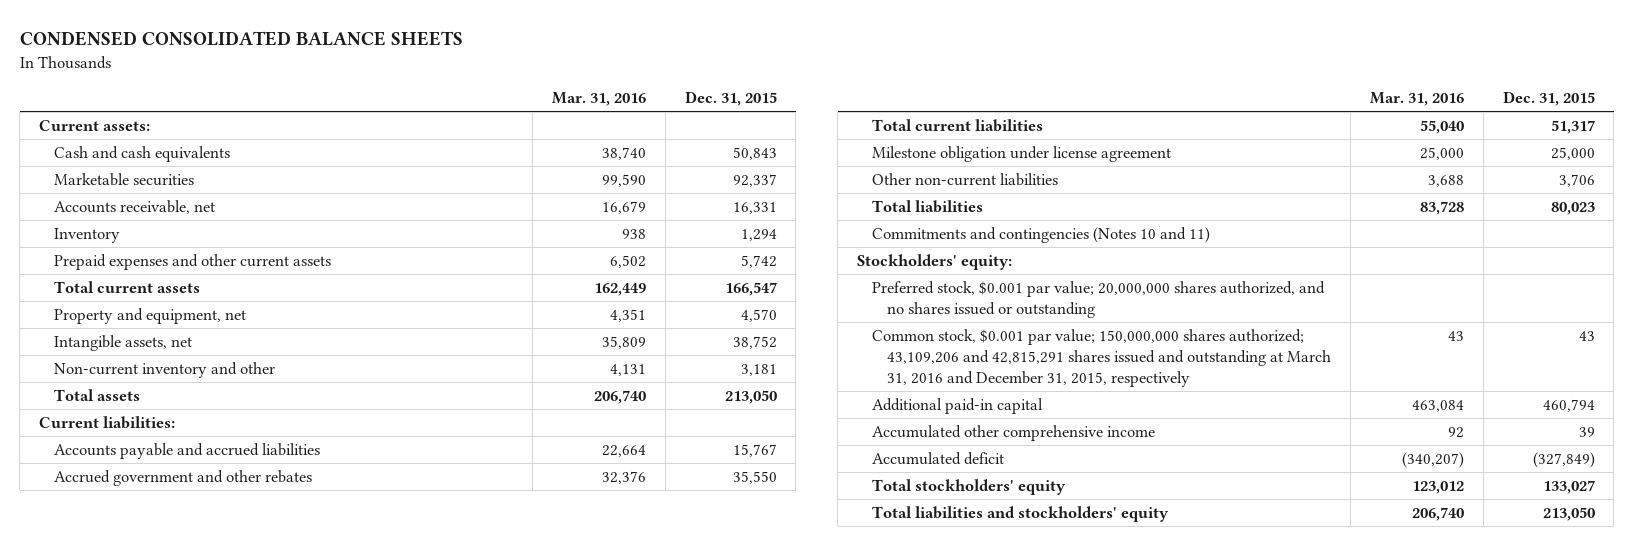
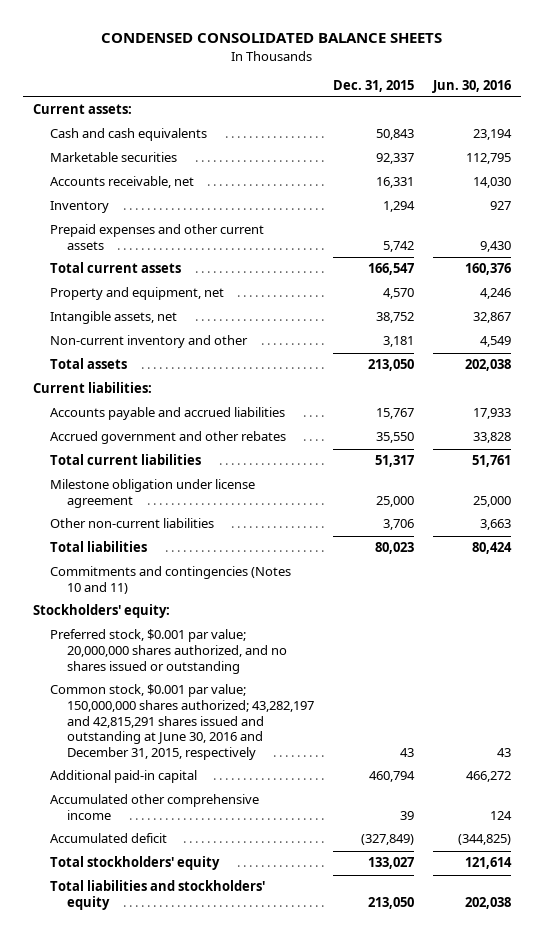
- | Mar. 31, 2016 | Dec. 31, 2015
+ | Dec. 31, 2015 | Jun. 30, 2016
- Common stock, $0.001 par value; 150,000,000 shares authorized; 43,109,206 and 42,815,291 shares issued and outstanding at March 31, 2016 and December 31, 2015, respectively | 43 | 43
+ Common stock, $0.001 par value; 150,000,000 shares authorized; 43,282,197 and 42,815,291 shares issued and outstanding at June 30, 2016 and December 31, 2015, respectively | 43 | 43

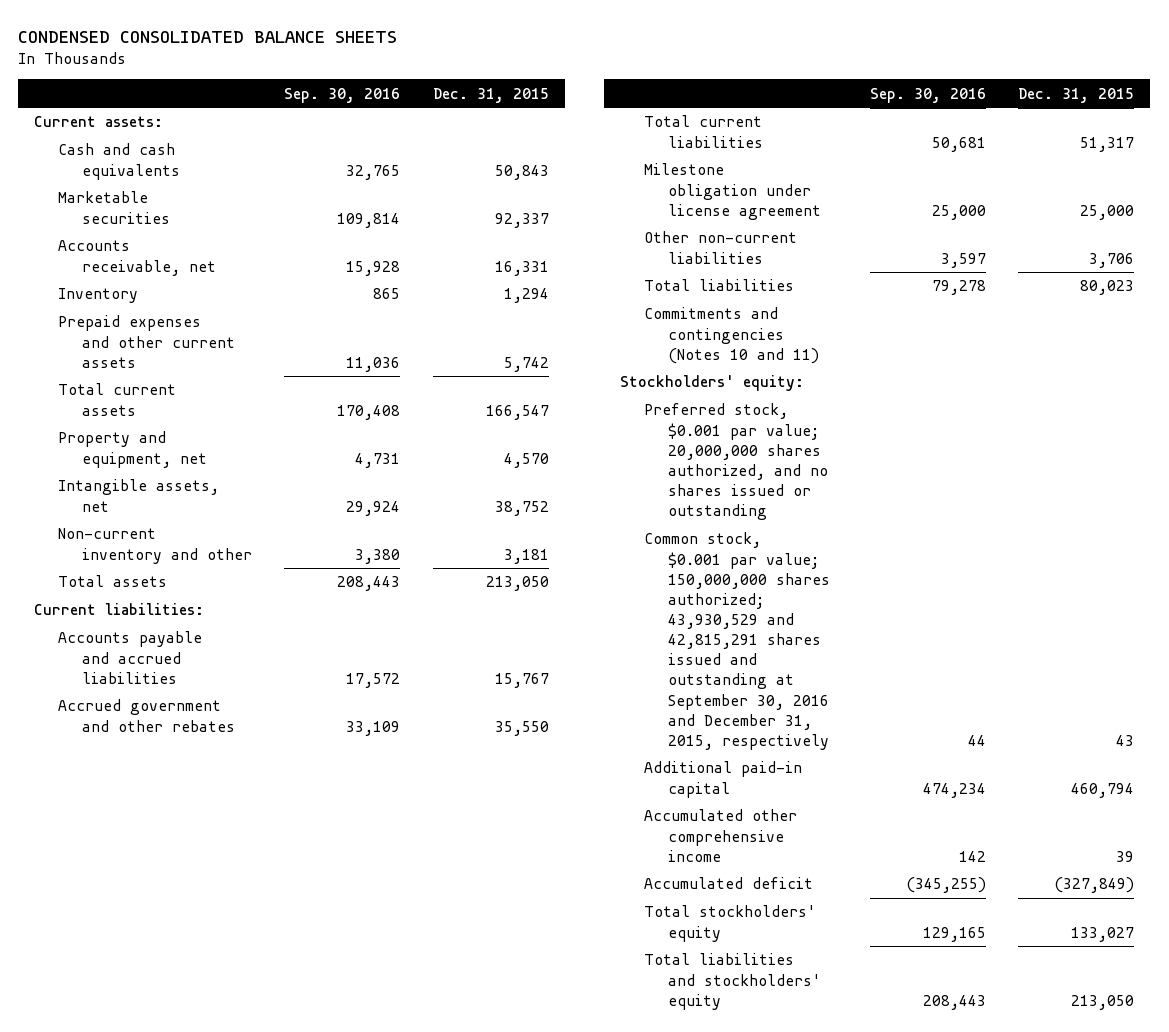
- | Dec. 31, 2015 | Jun. 30, 2016
+ | Sep. 30, 2016 | Dec. 31, 2015
- Common stock, $0.001 par value; 150,000,000 shares authorized; 43,282,197 and 42,815,291 shares issued and outstanding at June 30, 2016 and December 31, 2015, respectively | 43 | 43
+ Common stock, $0.001 par value; 150,000,000 shares authorized; 43,930,529 and 42,815,291 shares issued and outstanding at September 30, 2016 and December 31, 2015, respectively | 44 | 43

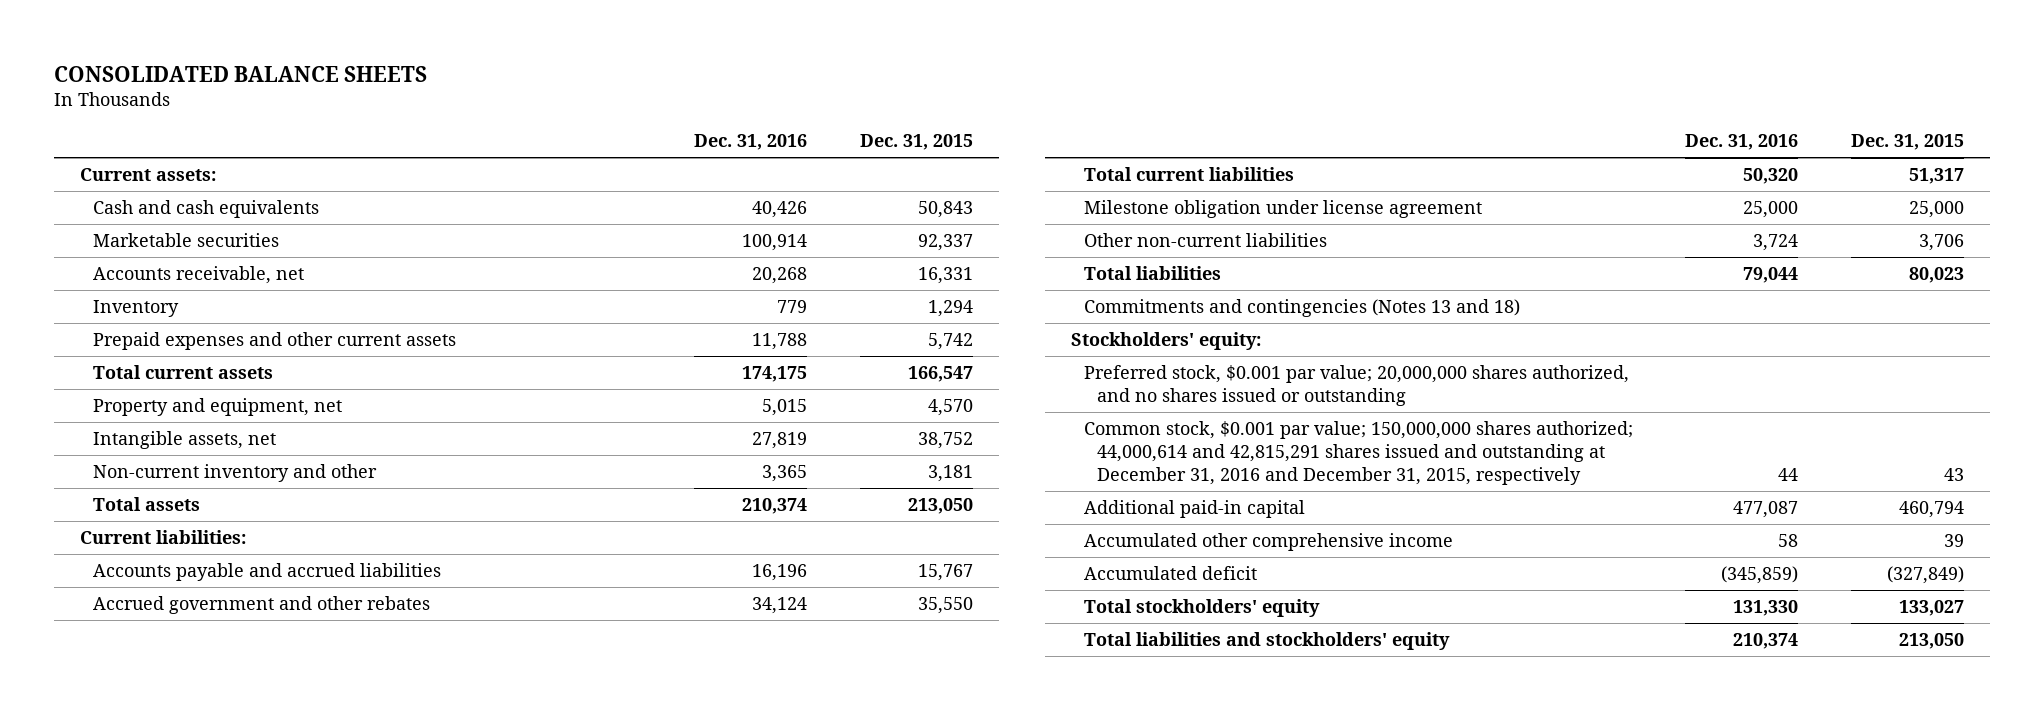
- CONDENSED CONSOLIDATED BALANCE SHEETS
+ CONSOLIDATED BALANCE SHEETS
- | Sep. 30, 2016 | Dec. 31, 2015
+ | Dec. 31, 2016 | Dec. 31, 2015
- Commitments and contingencies (Notes 10 and 11)
+ Commitments and contingencies (Notes 13 and 18)
- Common stock, $0.001 par value; 150,000,000 shares authorized; 43,930,529 and 42,815,291 shares issued and outstanding at September 30, 2016 and December 31, 2015, respectively | 44 | 43
+ Common stock, $0.001 par value; 150,000,000 shares authorized; 44,000,614 and 42,815,291 shares issued and outstanding at December 31, 2016 and December 31, 2015, respectively | 44 | 43

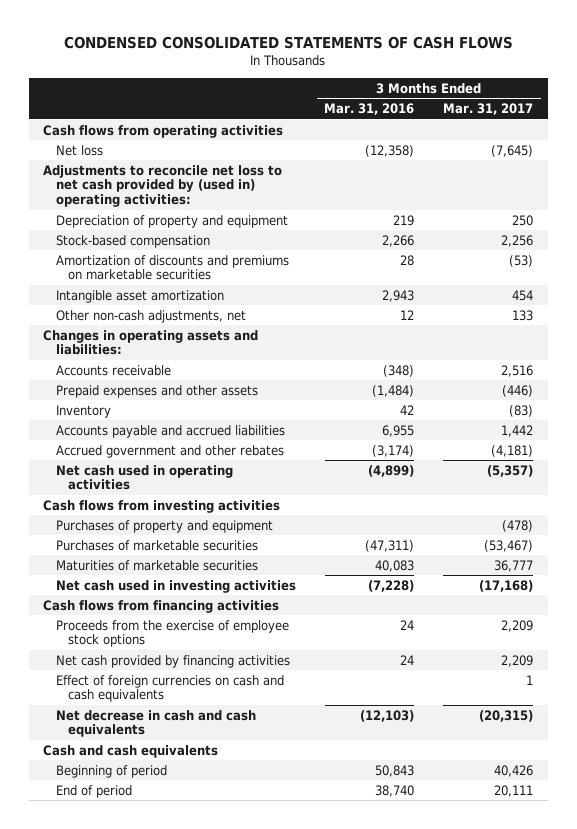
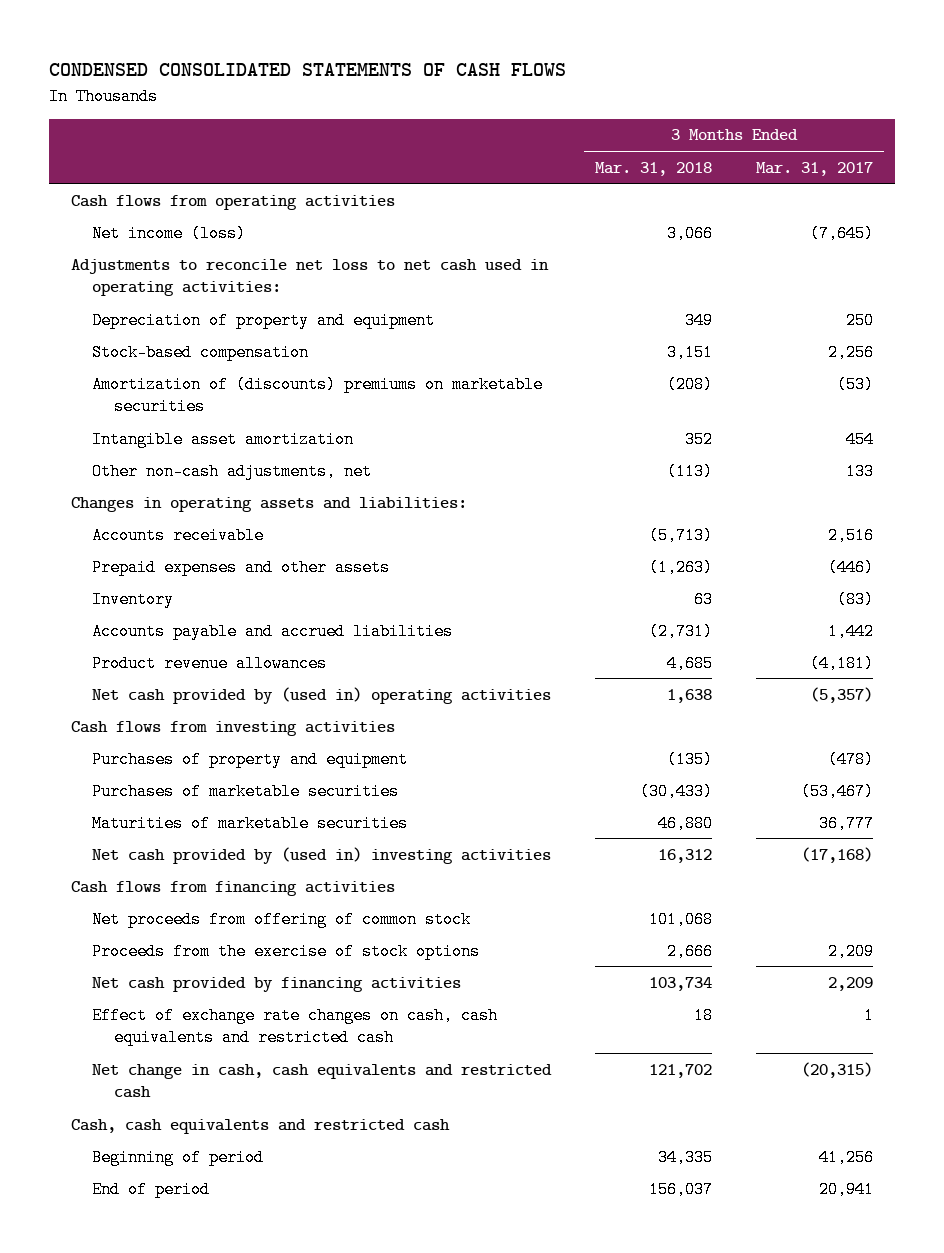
- | 3 Months Ended Mar. 31, 2016 | 3 Months Ended Mar. 31, 2017
+ | 3 Months Ended Mar. 31, 2018 | 3 Months Ended Mar. 31, 2017
- Net loss | (12,358) | (7,645)
- Adjustments to reconcile net loss to net cash provided by (used in) operating activities:
+ Net income (loss) | 3,066 | (7,645)
+ Adjustments to reconcile net loss to net cash used in operating activities:
- Amortization of discounts and premiums on marketable securities | 28 | (53)
+ Amortization of (discounts) premiums on marketable securities | (208) | (53)
- Accrued government and other rebates | (3,174) | (4,181)
- Net cash used in operating activities | (4,899) | (5,357)
+ Product revenue allowances | 4,685 | (4,181)
+ Net cash provided by (used in) operating activities | 1,638 | (5,357)
- Net cash used in investing activities | (7,228) | (17,168)
+ Net cash provided by (used in) investing activities | 16,312 | (17,168)
- Proceeds from the exercise of employee stock options | 24 | 2,209
+ Net proceeds from offering of common stock | 101,068 |
+ Proceeds from the exercise of stock options | 2,666 | 2,209
- Effect of foreign currencies on cash and cash equivalents | | 1
- Net decrease in cash and cash equivalents | (12,103) | (20,315)
- Cash and cash equivalents
- Beginning of period | 50,843 | 40,426
- End of period | 38,740 | 20,111
+ Effect of exchange rate changes on cash, cash equivalents and restricted cash | 18 | 1
+ Net change in cash, cash equivalents and restricted cash | 121,702 | (20,315)
+ Cash, cash equivalents and restricted cash
+ Beginning of period | 34,335 | 41,256
+ End of period | 156,037 | 20,941

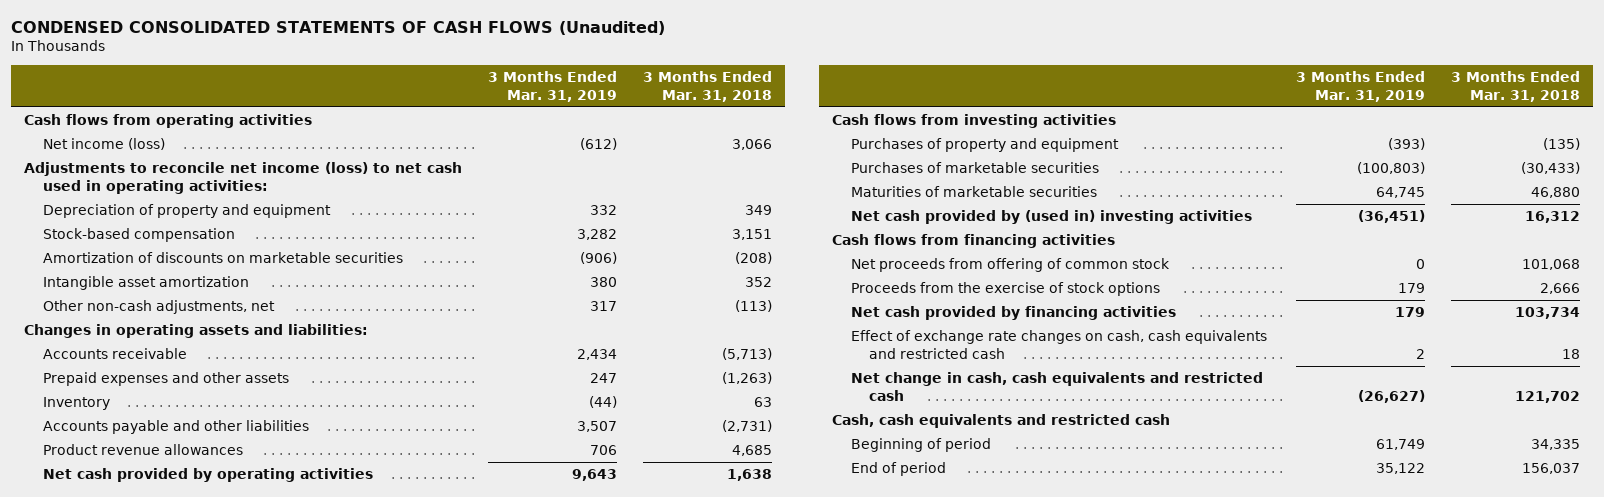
- CONDENSED CONSOLIDATED STATEMENTS OF CASH FLOWS
+ CONDENSED CONSOLIDATED STATEMENTS OF CASH FLOWS (Unaudited)
- | 3 Months Ended Mar. 31, 2018 | 3 Months Ended Mar. 31, 2017
+ | 3 Months Ended Mar. 31, 2019 | 3 Months Ended Mar. 31, 2018
- Adjustments to reconcile net loss to net cash used in operating activities:
+ Adjustments to reconcile net income (loss) to net cash used in operating activities:
- Amortization of (discounts) premiums on marketable securities | (208) | (53)
+ Amortization of discounts on marketable securities | (906) | (208)
- Accounts payable and accrued liabilities | (2,731) | 1,442
+ Accounts payable and other liabilities | 3,507 | (2,731)
- Net cash provided by (used in) operating activities | 1,638 | (5,357)
+ Net cash provided by operating activities | 9,643 | 1,638

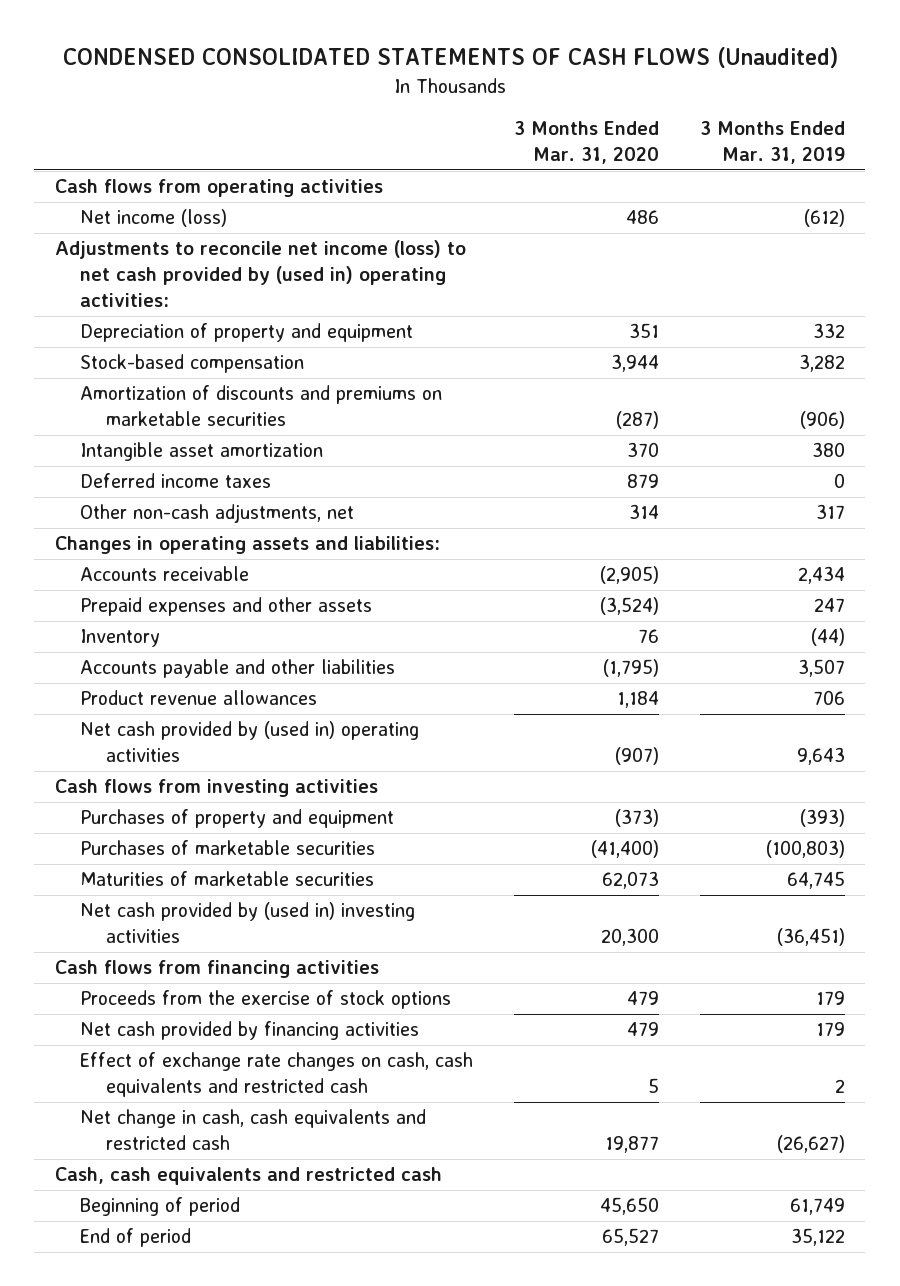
- | 3 Months Ended Mar. 31, 2019 | 3 Months Ended Mar. 31, 2018
+ | 3 Months Ended Mar. 31, 2020 | 3 Months Ended Mar. 31, 2019
- Adjustments to reconcile net income (loss) to net cash used in operating activities:
+ Adjustments to reconcile net income (loss) to net cash provided by (used in) operating activities:
- Amortization of discounts on marketable securities | (906) | (208)
+ Amortization of discounts and premiums on marketable securities | (287) | (906)
+ Deferred income taxes | 879 | 0
- Net cash provided by operating activities | 9,643 | 1,638
+ Net cash provided by (used in) operating activities | (907) | 9,643
- Net proceeds from offering of common stock | 0 | 101,068

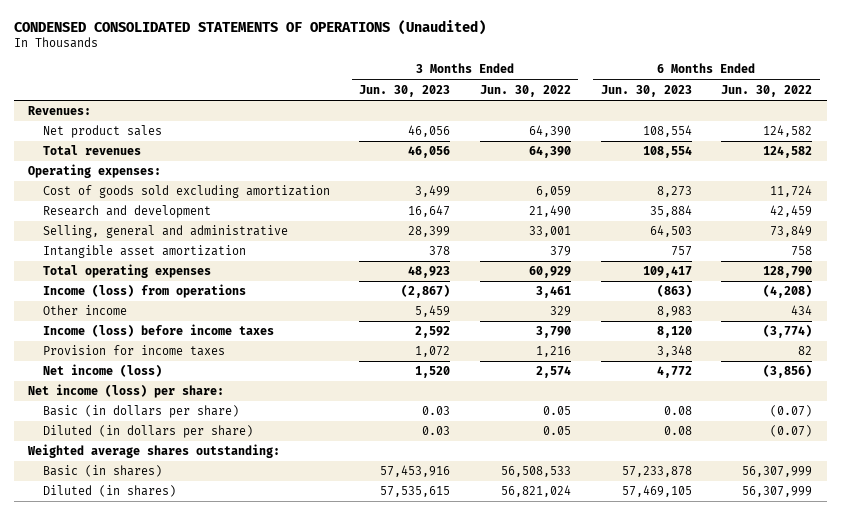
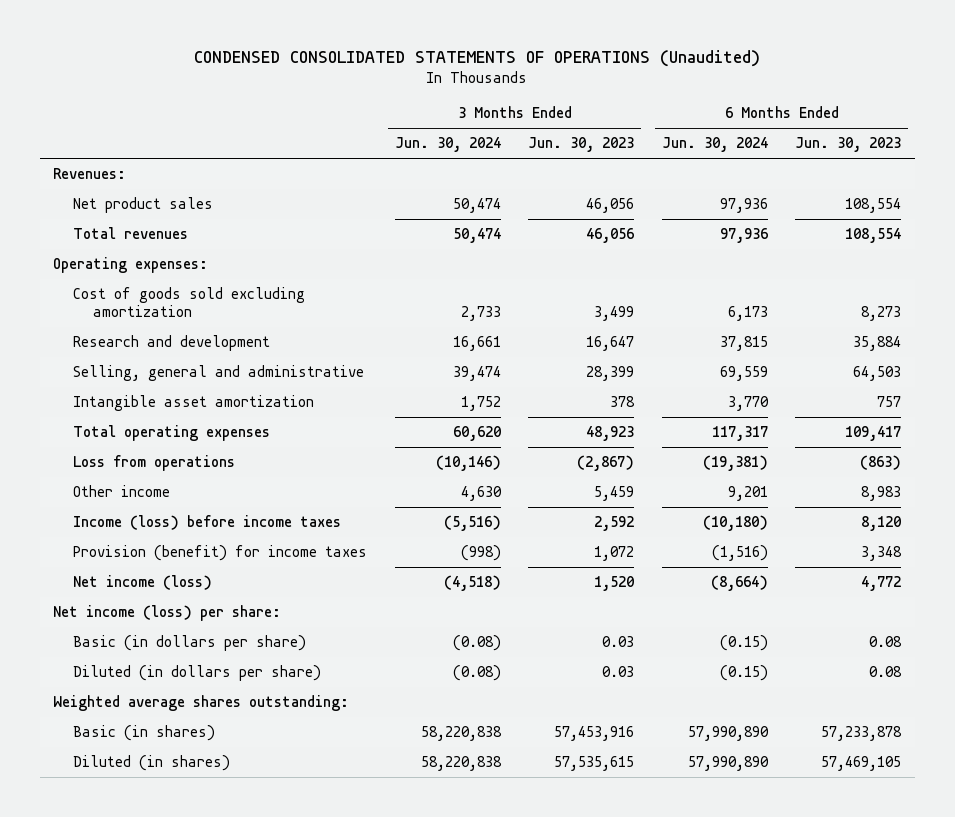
- | 3 Months Ended Jun. 30, 2023 | 3 Months Ended Jun. 30, 2022 | 6 Months Ended Jun. 30, 2023 | 6 Months Ended Jun. 30, 2022
+ | 3 Months Ended Jun. 30, 2024 | 3 Months Ended Jun. 30, 2023 | 6 Months Ended Jun. 30, 2024 | 6 Months Ended Jun. 30, 2023
- Income (loss) from operations | (2,867) | 3,461 | (863) | (4,208)
+ Loss from operations | (10,146) | (2,867) | (19,381) | (863)
- Provision for income taxes | 1,072 | 1,216 | 3,348 | 82
+ Provision (benefit) for income taxes | (998) | 1,072 | (1,516) | 3,348

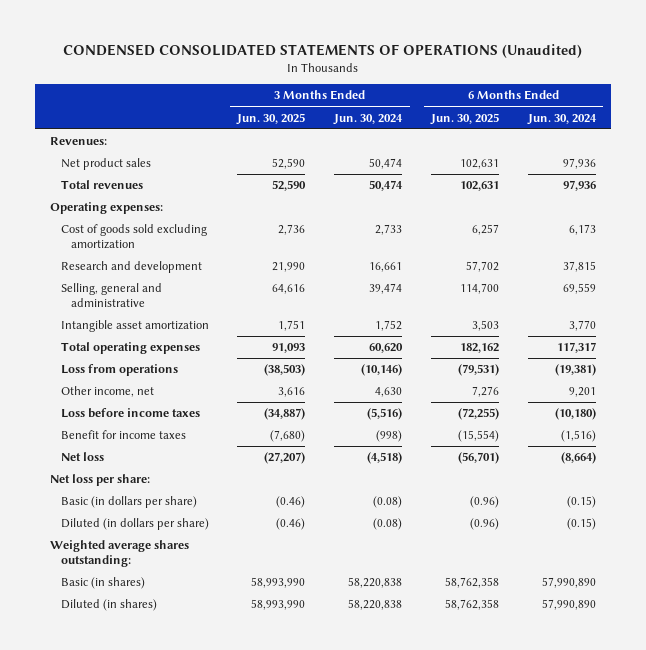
- | 3 Months Ended Jun. 30, 2024 | 3 Months Ended Jun. 30, 2023 | 6 Months Ended Jun. 30, 2024 | 6 Months Ended Jun. 30, 2023
+ | 3 Months Ended Jun. 30, 2025 | 3 Months Ended Jun. 30, 2024 | 6 Months Ended Jun. 30, 2025 | 6 Months Ended Jun. 30, 2024
- Other income | 4,630 | 5,459 | 9,201 | 8,983
- Income (loss) before income taxes | (5,516) | 2,592 | (10,180) | 8,120
- Provision (benefit) for income taxes | (998) | 1,072 | (1,516) | 3,348
- Net income (loss) | (4,518) | 1,520 | (8,664) | 4,772
- Net income (loss) per share:
+ Other income, net | 3,616 | 4,630 | 7,276 | 9,201
+ Loss before income taxes | (34,887) | (5,516) | (72,255) | (10,180)
+ Benefit for income taxes | (7,680) | (998) | (15,554) | (1,516)
+ Net loss | (27,207) | (4,518) | (56,701) | (8,664)
+ Net loss per share:

